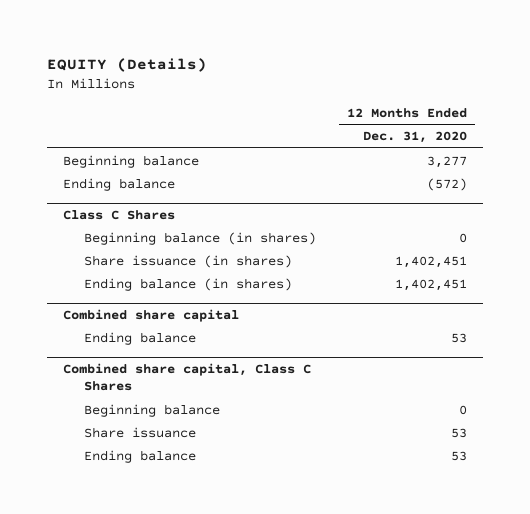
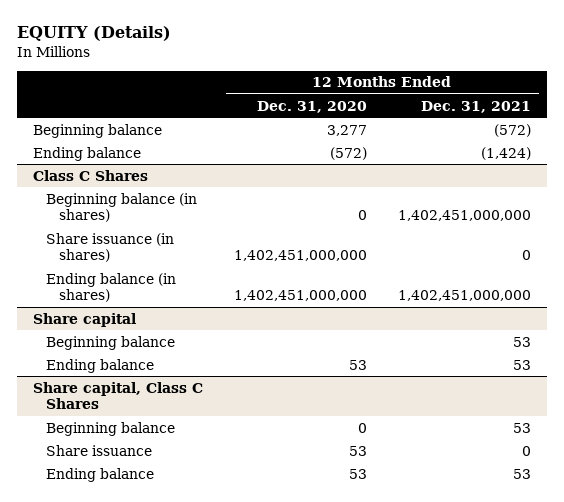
- | 12 Months Ended Dec. 31, 2020
+ | 12 Months Ended Dec. 31, 2020 | 12 Months Ended Dec. 31, 2021
@ Class C Shares
- Share issuance (in shares) | 1,402,451
- Ending balance (in shares) | 1,402,451
- Combined share capital
@ Class C Shares
+ Share issuance (in shares) | 1,402,451,000,000 | 0
+ Ending balance (in shares) | 1,402,451,000,000 | 1,402,451,000,000
+ Share capital
+ Beginning balance | | 53
- Combined share capital, Class C Shares
+ Share capital, Class C Shares

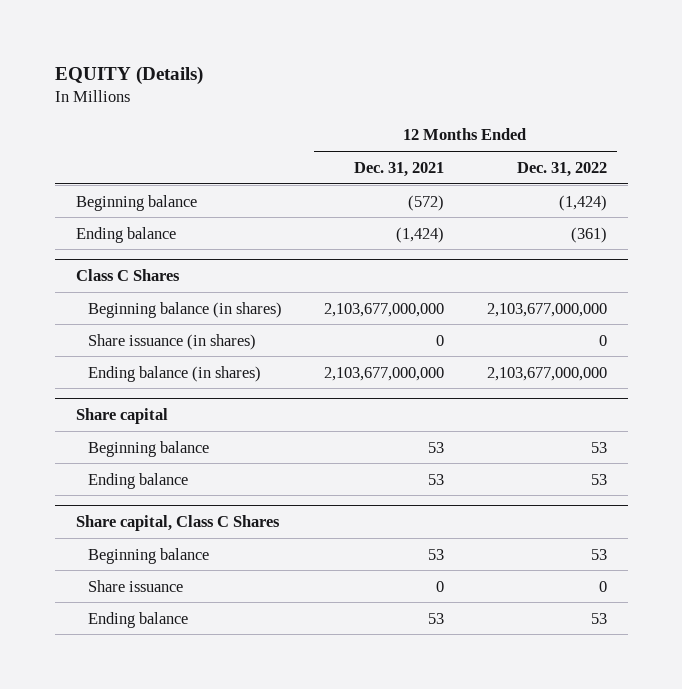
- | 12 Months Ended Dec. 31, 2020 | 12 Months Ended Dec. 31, 2021
+ | 12 Months Ended Dec. 31, 2021 | 12 Months Ended Dec. 31, 2022
@ Class C Shares
- Beginning balance (in shares) | 0 | 1,402,451,000,000
+ Beginning balance (in shares) | 2,103,677,000,000 | 2,103,677,000,000
- Ending balance (in shares) | 1,402,451,000,000 | 1,402,451,000,000
+ Ending balance (in shares) | 2,103,677,000,000 | 2,103,677,000,000

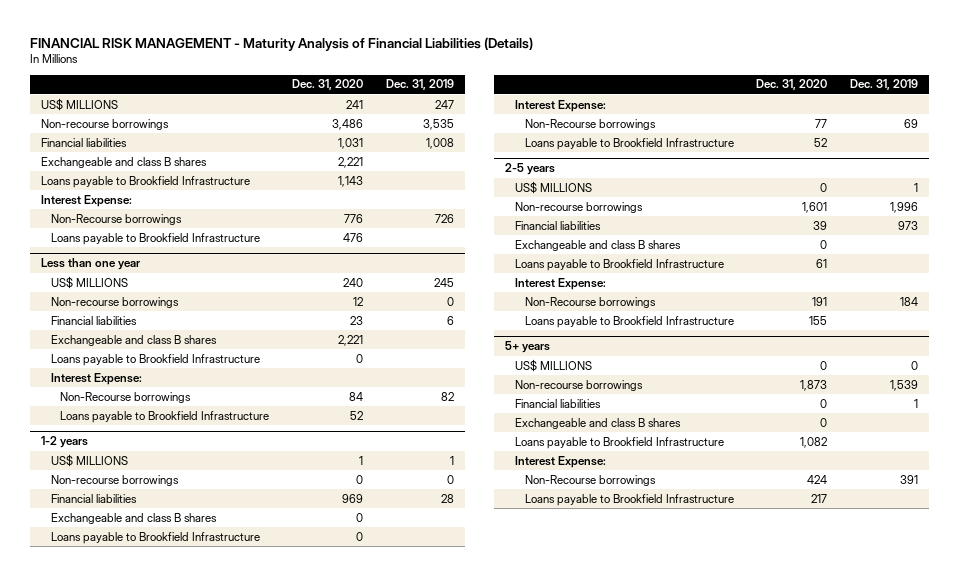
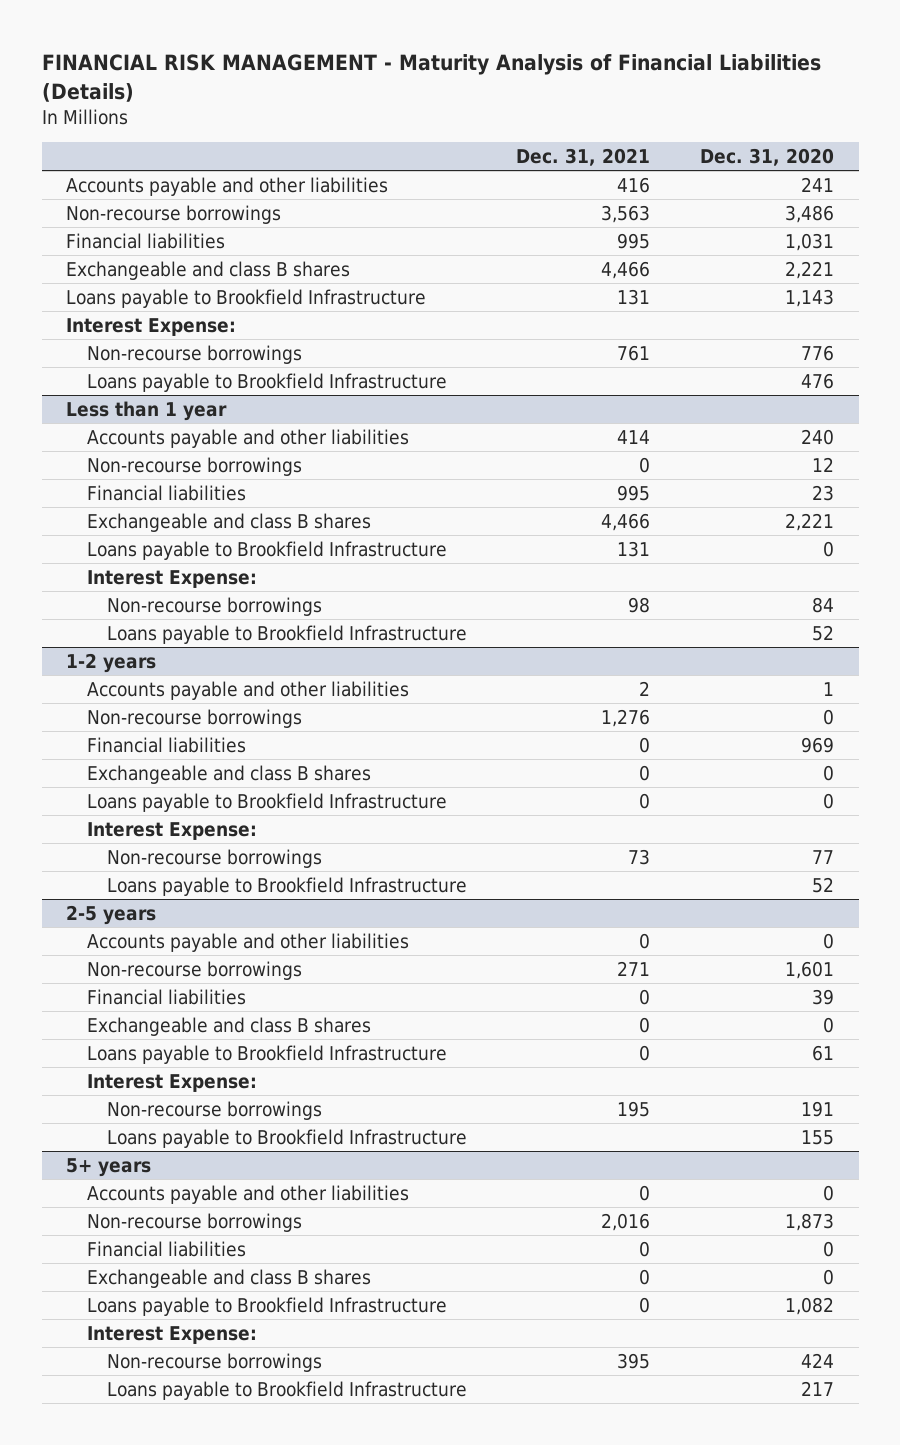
- | Dec. 31, 2020 | Dec. 31, 2019
+ | Dec. 31, 2021 | Dec. 31, 2020
- US$ MILLIONS | 241 | 247
+ Accounts payable and other liabilities | 416 | 241
- Non-Recourse borrowings | 776 | 726
+ Non-recourse borrowings | 761 | 776
- Less than one year
- US$ MILLIONS | 240 | 245
+ Less than 1 year
+ Accounts payable and other liabilities | 414 | 240
- Non-Recourse borrowings | 84 | 82
+ Non-recourse borrowings | 98 | 84
@ 1-2 years
- US$ MILLIONS | 1 | 1
+ Accounts payable and other liabilities | 2 | 1
- Non-Recourse borrowings | 77 | 69
+ Non-recourse borrowings | 73 | 77
@ 2-5 years
- US$ MILLIONS | 0 | 1
+ Accounts payable and other liabilities | 0 | 0
- Non-Recourse borrowings | 191 | 184
+ Non-recourse borrowings | 195 | 191
@ 5+ years
- US$ MILLIONS | 0 | 0
+ Accounts payable and other liabilities | 0 | 0
- Non-Recourse borrowings | 424 | 391
+ Non-recourse borrowings | 395 | 424

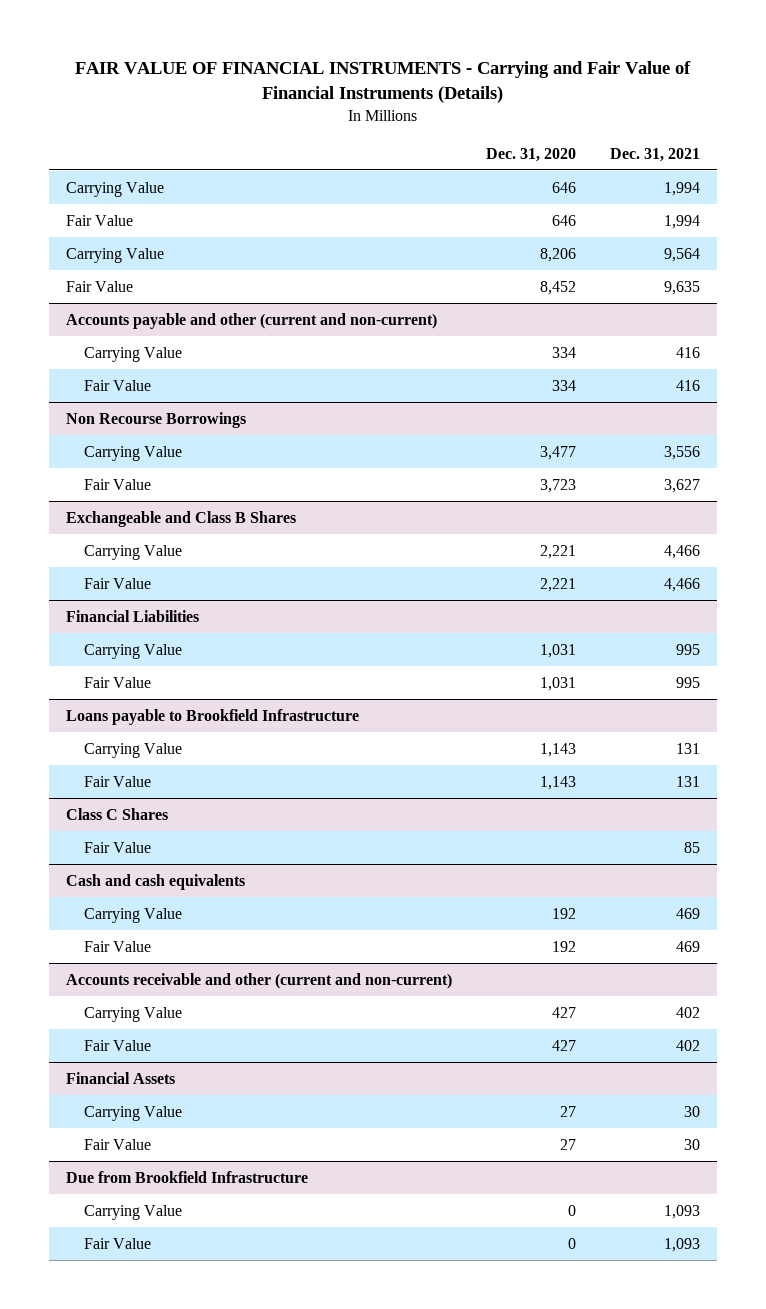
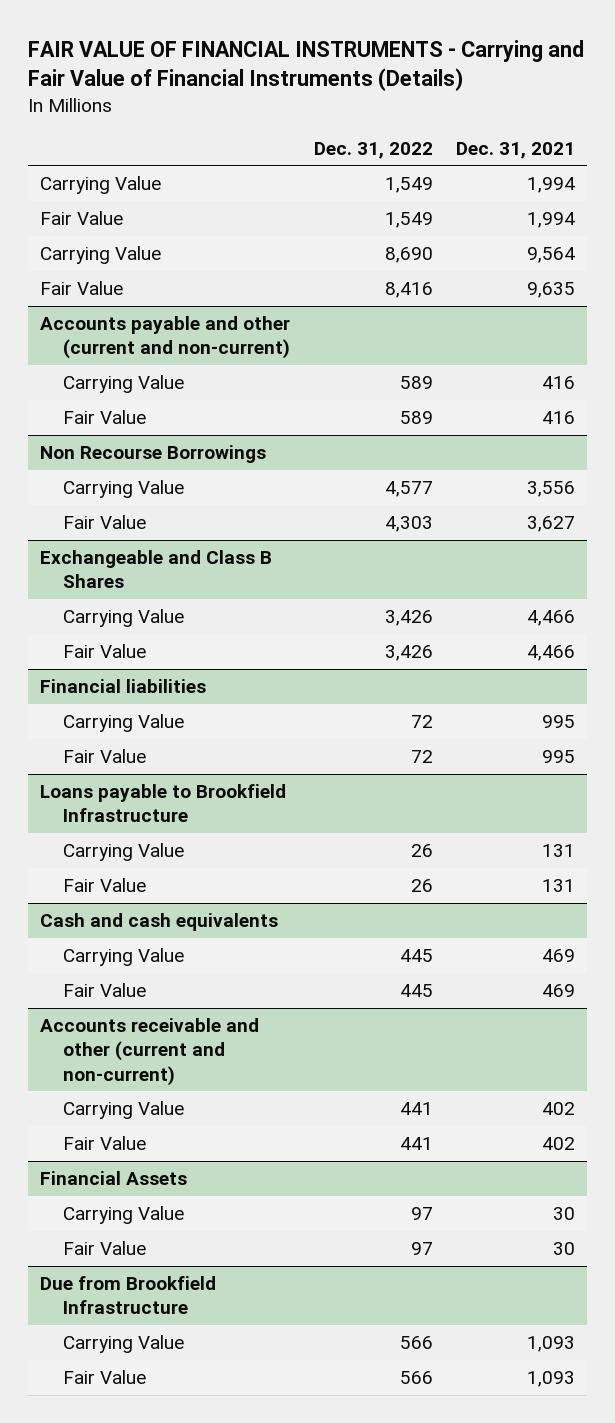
- | Dec. 31, 2020 | Dec. 31, 2021
+ | Dec. 31, 2022 | Dec. 31, 2021
- Financial Liabilities
+ Financial liabilities
- Class C Shares
- Fair Value | | 85

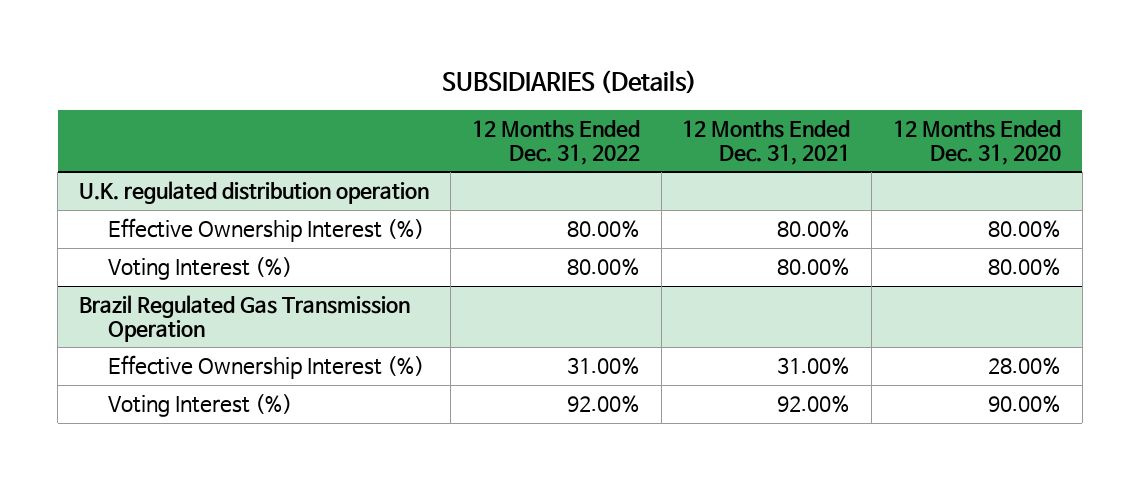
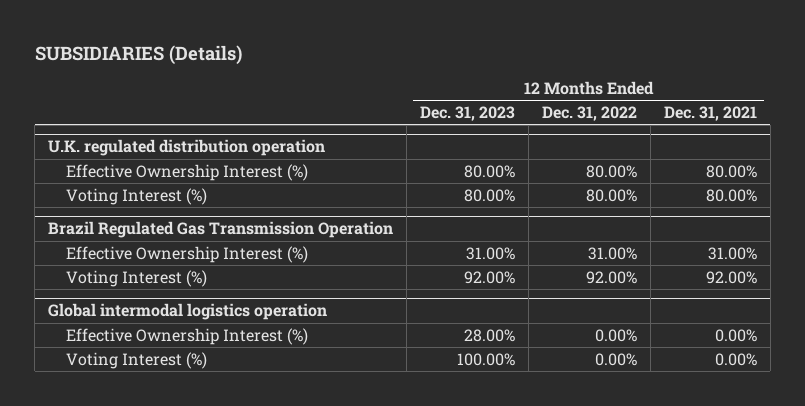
- | 12 Months Ended Dec. 31, 2022 | 12 Months Ended Dec. 31, 2021 | 12 Months Ended Dec. 31, 2020
+ | 12 Months Ended Dec. 31, 2023 | 12 Months Ended Dec. 31, 2022 | 12 Months Ended Dec. 31, 2021
+ Global intermodal logistics operation
+ Effective Ownership Interest (%) | 28.00% | 0.00% | 0.00%
+ Voting Interest (%) | 100.00% | 0.00% | 0.00%

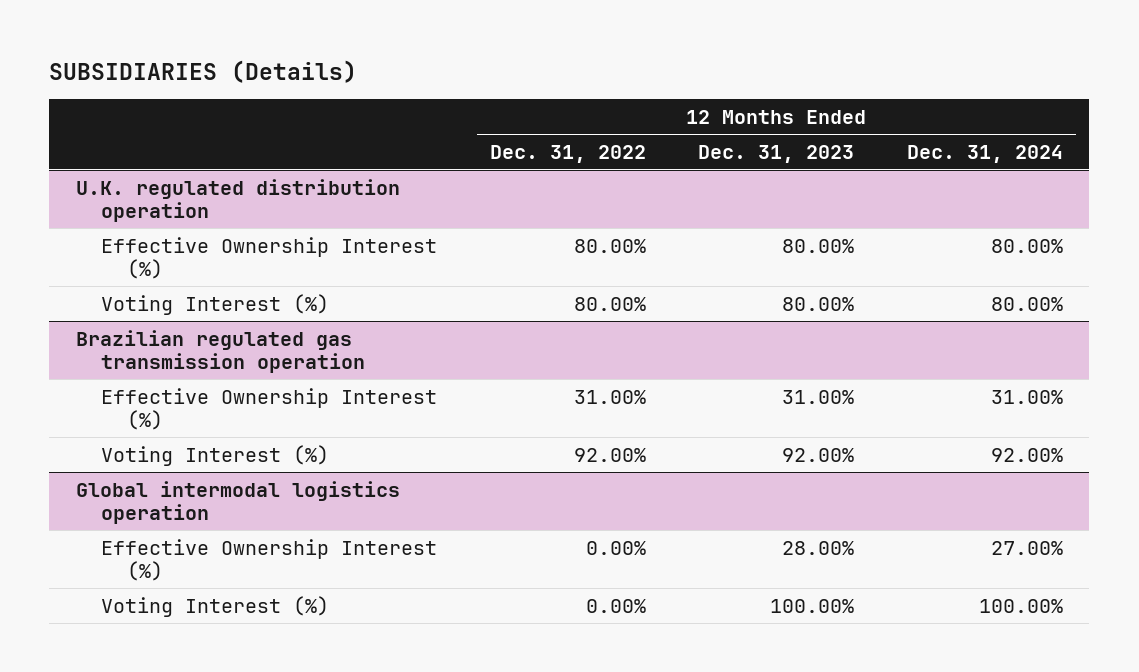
- | 12 Months Ended Dec. 31, 2023 | 12 Months Ended Dec. 31, 2022 | 12 Months Ended Dec. 31, 2021
+ | 12 Months Ended Dec. 31, 2022 | 12 Months Ended Dec. 31, 2023 | 12 Months Ended Dec. 31, 2024
- Brazil Regulated Gas Transmission Operation
+ Brazilian regulated gas transmission operation

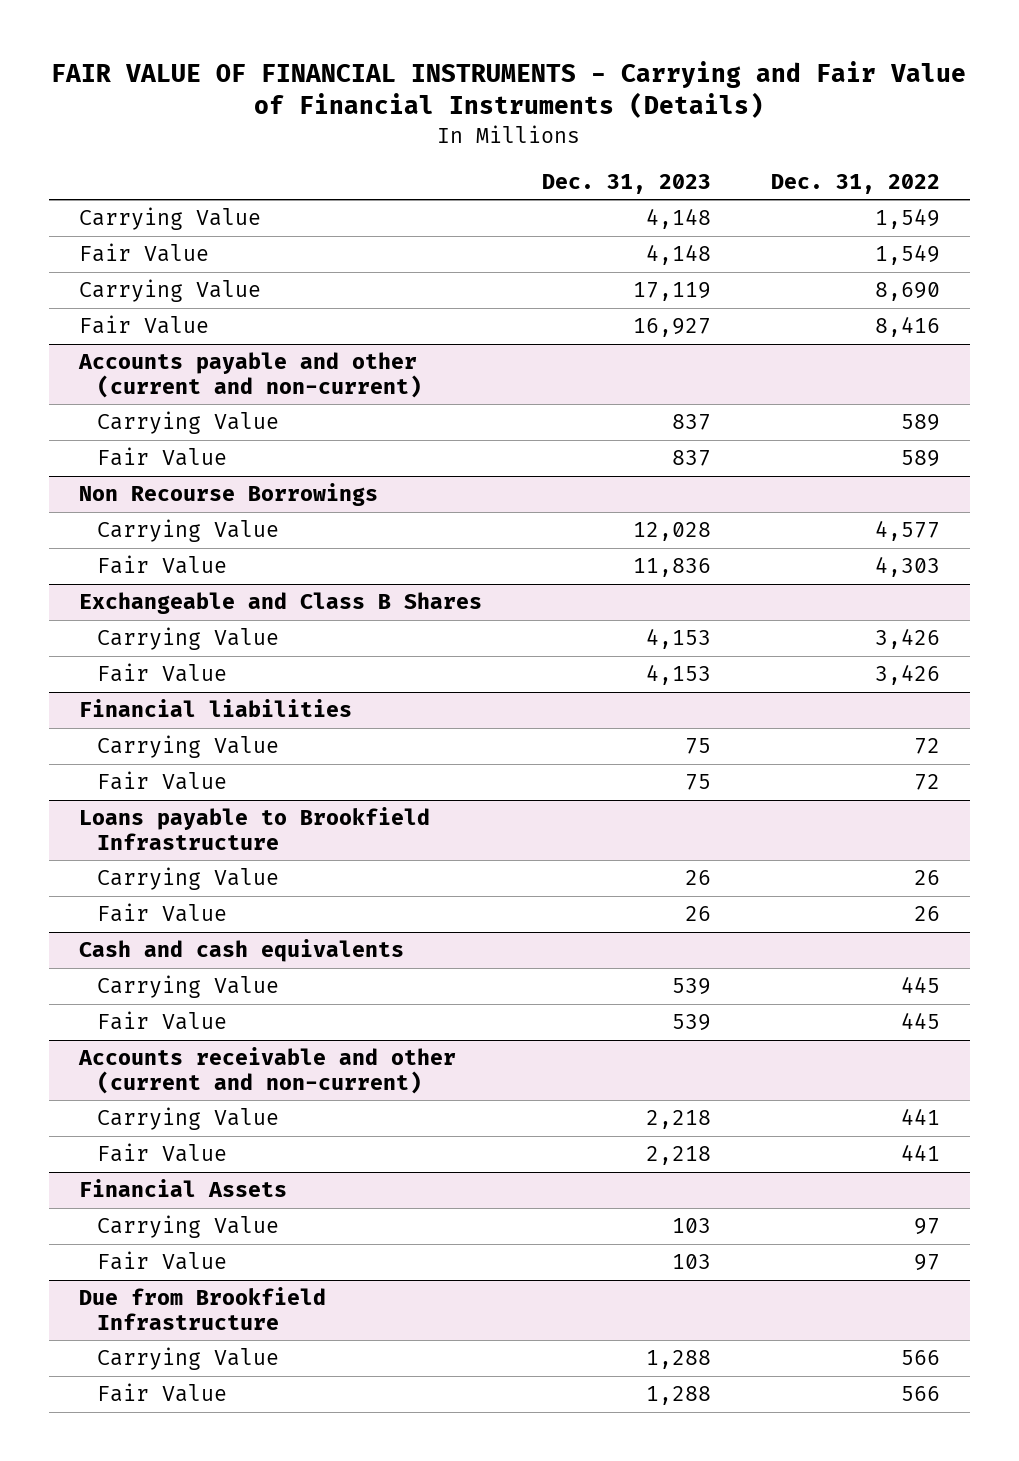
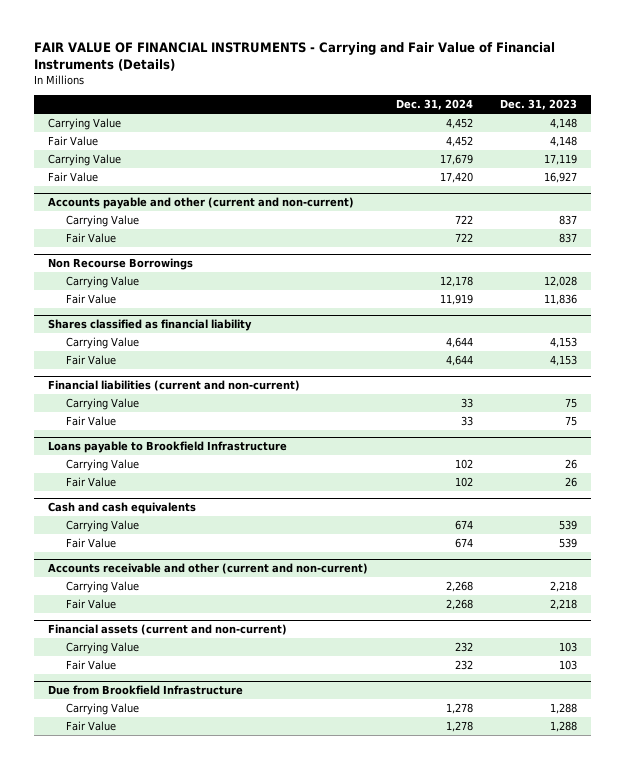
- | Dec. 31, 2023 | Dec. 31, 2022
+ | Dec. 31, 2024 | Dec. 31, 2023
- Exchangeable and Class B Shares
+ Shares classified as financial liability
- Financial liabilities
+ Financial liabilities (current and non-current)
- Financial Assets
+ Financial assets (current and non-current)

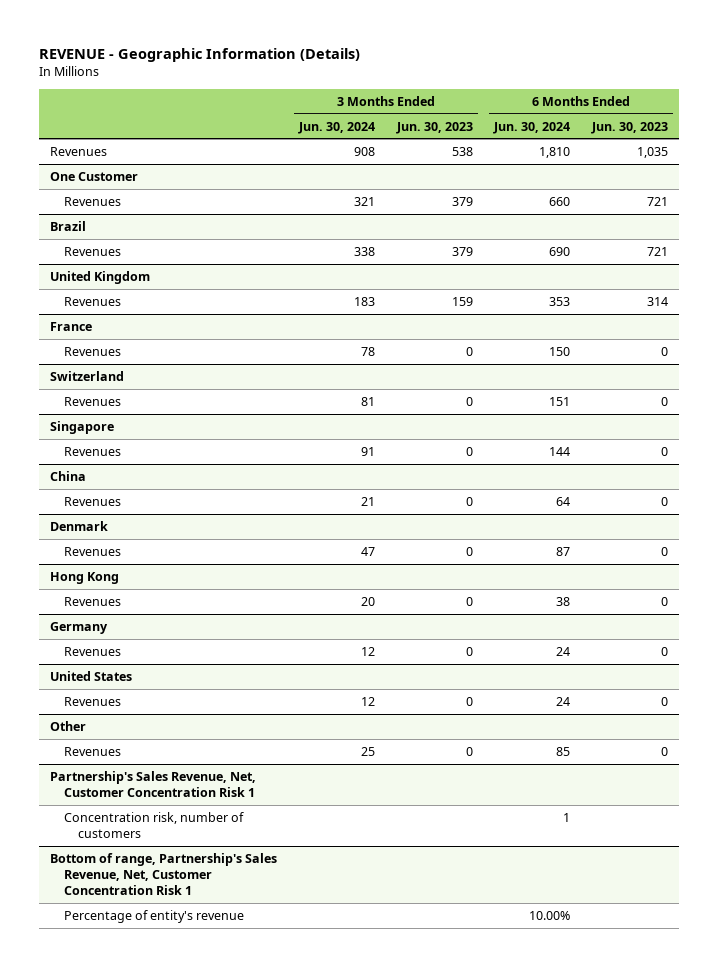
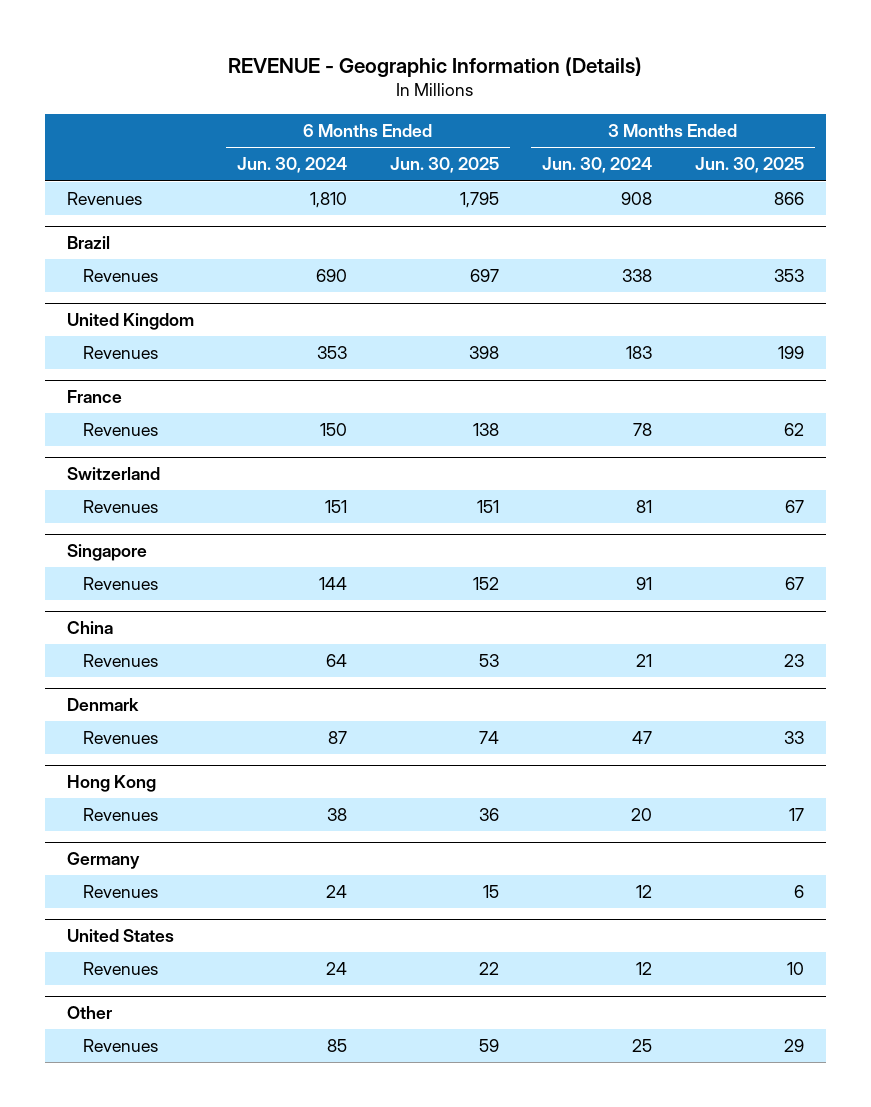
- | 3 Months Ended Jun. 30, 2024 | 3 Months Ended Jun. 30, 2023 | 6 Months Ended Jun. 30, 2024 | 6 Months Ended Jun. 30, 2023
+ | 6 Months Ended Jun. 30, 2024 | 6 Months Ended Jun. 30, 2025 | 3 Months Ended Jun. 30, 2024 | 3 Months Ended Jun. 30, 2025
- One Customer
- Revenues | 321 | 379 | 660 | 721
- Partnership's Sales Revenue, Net, Customer Concentration Risk 1
- Concentration risk, number of customers | | | 1 |
- Bottom of range, Partnership's Sales Revenue, Net, Customer Concentration Risk 1
- Percentage of entity's revenue | | | 10.00% |

